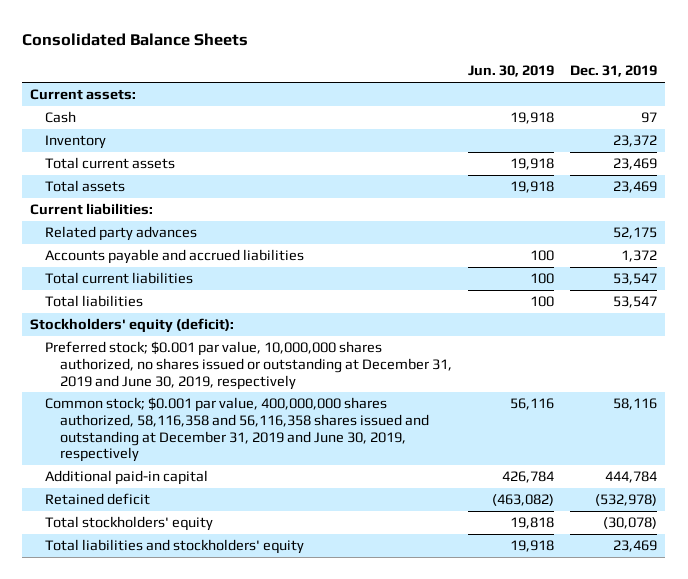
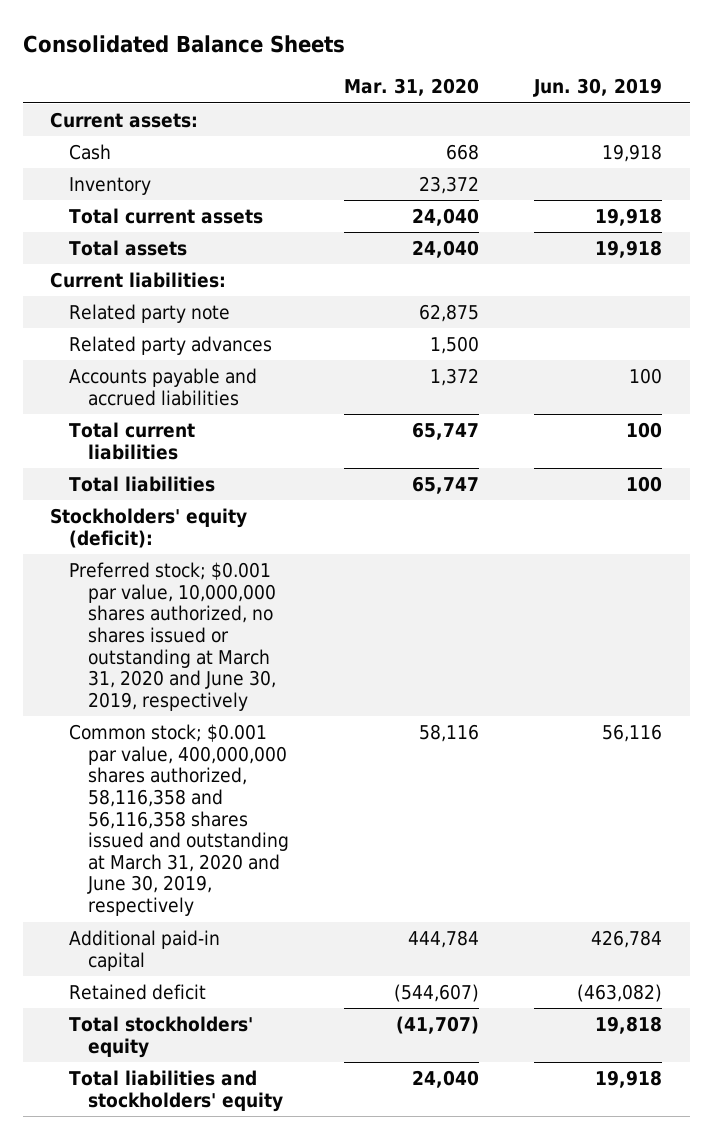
- | Jun. 30, 2019 | Dec. 31, 2019
+ | Mar. 31, 2020 | Jun. 30, 2019
+ Related party note | 62,875 |
- Preferred stock; $0.001 par value, 10,000,000 shares authorized, no shares issued or outstanding at December 31, 2019 and June 30, 2019, respectively
- Common stock; $0.001 par value, 400,000,000 shares authorized, 58,116,358 and 56,116,358 shares issued and outstanding at December 31, 2019 and June 30, 2019, respectively | 56,116 | 58,116
+ Preferred stock; $0.001 par value, 10,000,000 shares authorized, no shares issued or outstanding at March 31, 2020 and June 30, 2019, respectively
+ Common stock; $0.001 par value, 400,000,000 shares authorized, 58,116,358 and 56,116,358 shares issued and outstanding at March 31, 2020 and June 30, 2019, respectively | 58,116 | 56,116

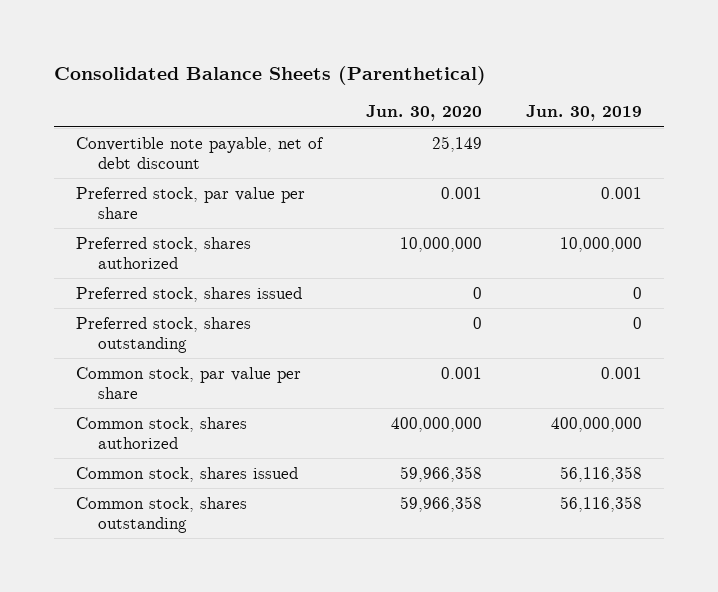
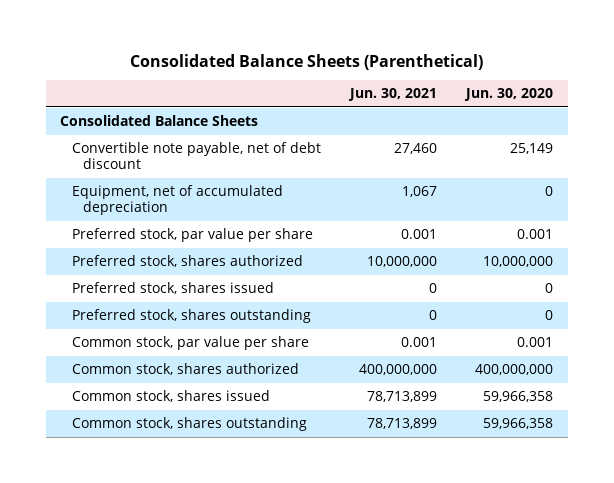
- | Jun. 30, 2020 | Jun. 30, 2019
+ | Jun. 30, 2021 | Jun. 30, 2020
+ Consolidated Balance Sheets
+ Equipment, net of accumulated depreciation | 1,067 | 0

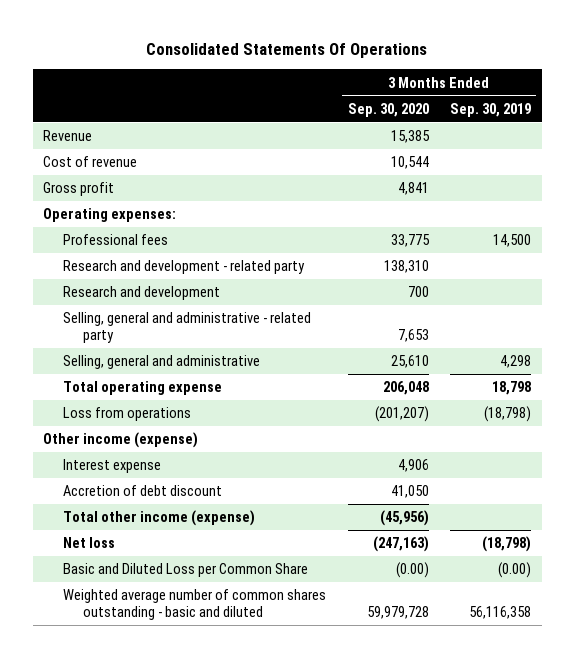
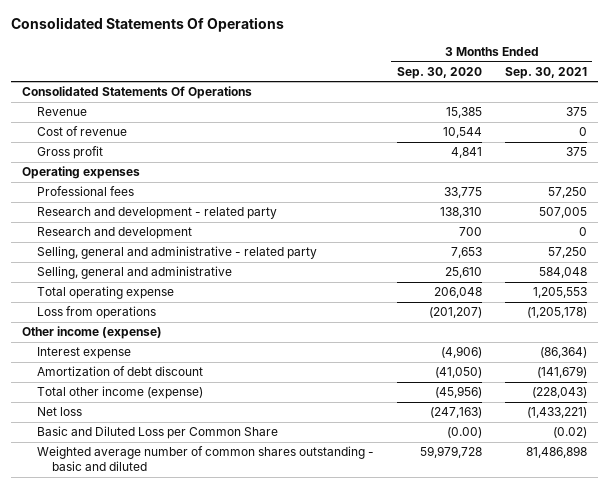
- | 3 Months Ended Sep. 30, 2020 | 3 Months Ended Sep. 30, 2019
+ | 3 Months Ended Sep. 30, 2020 | 3 Months Ended Sep. 30, 2021
+ Consolidated Statements Of Operations
- Operating expenses:
+ Operating expenses
- Interest expense | 4,906 |
- Accretion of debt discount | 41,050 |
+ Interest expense | (4,906) | (86,364)
+ Amortization of debt discount | (41,050) | (141,679)

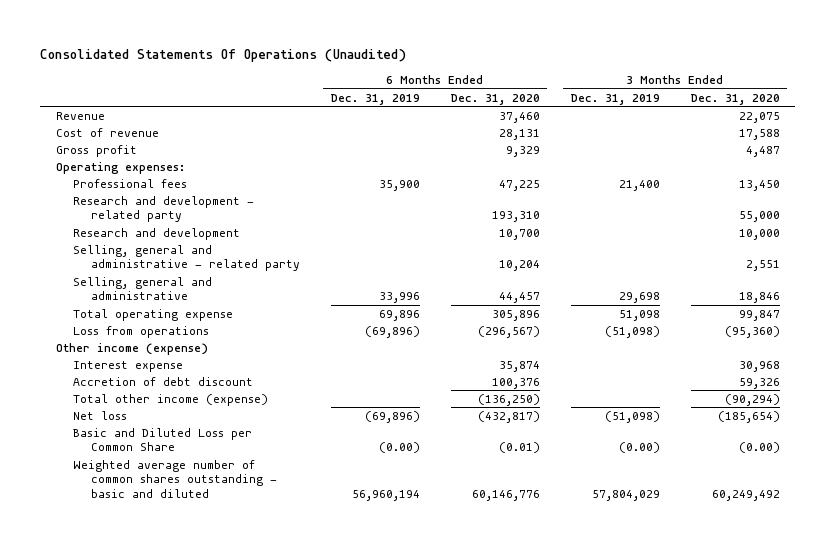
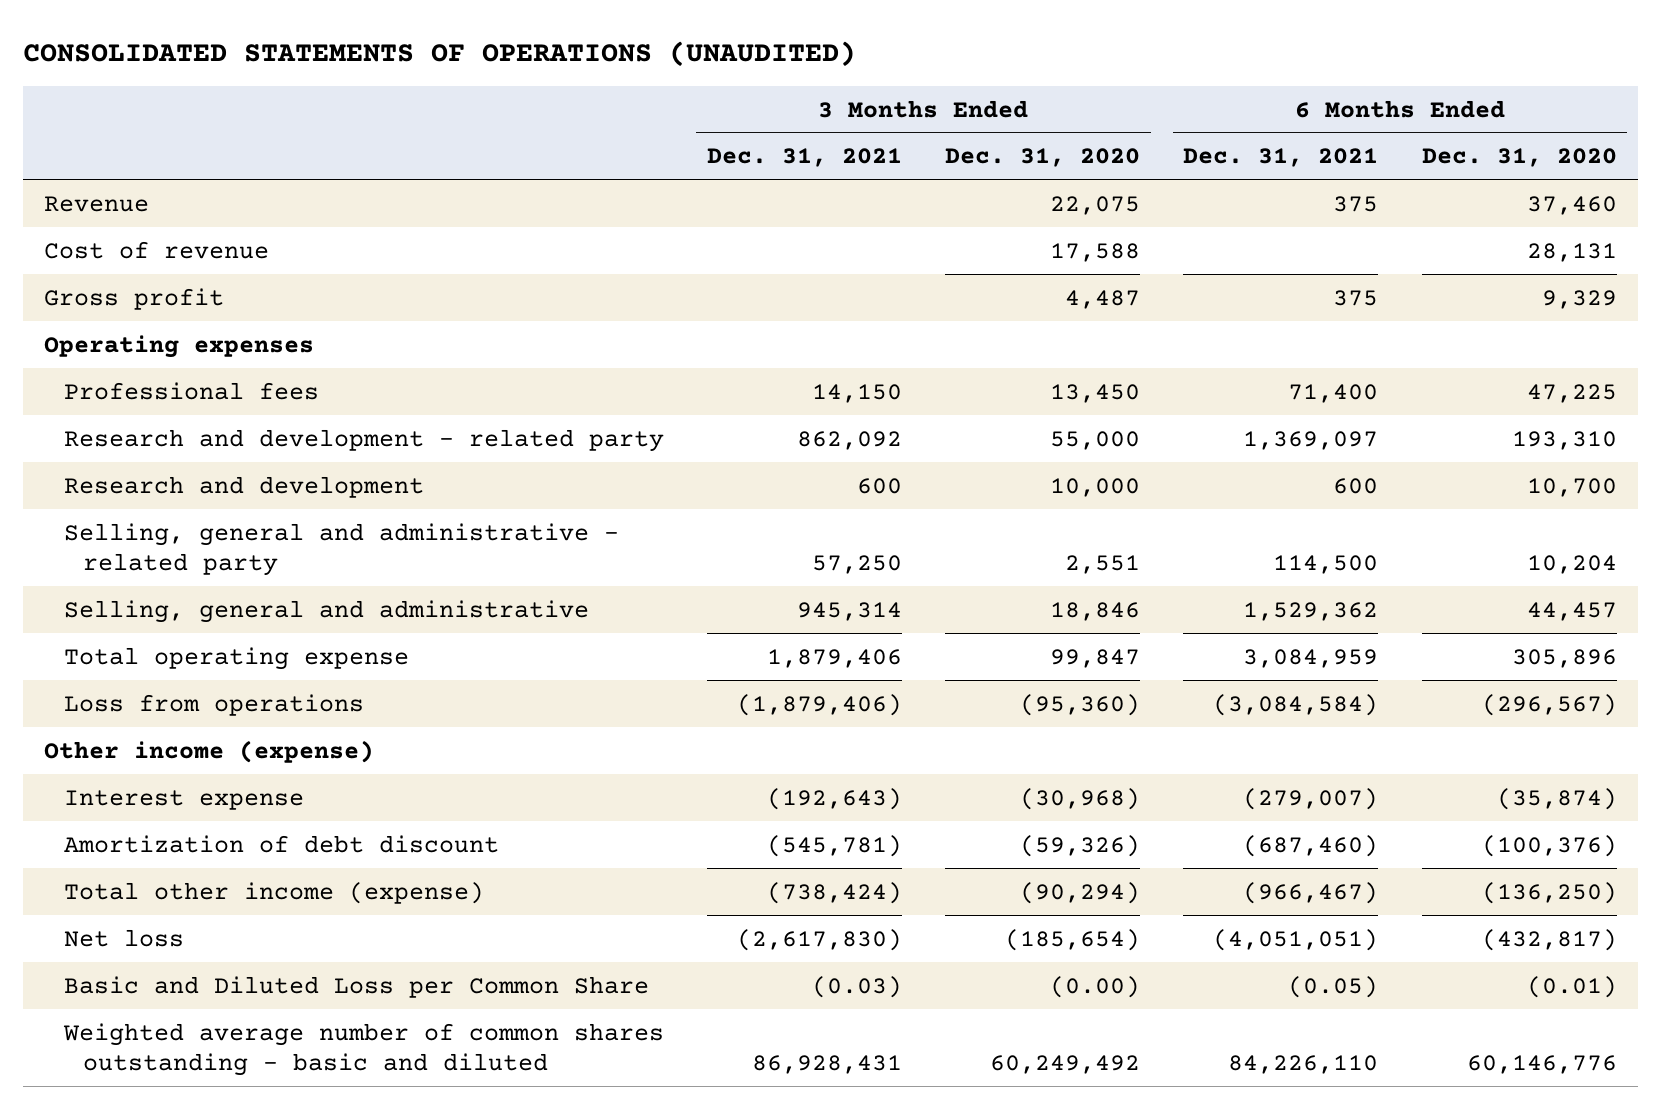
- Consolidated Statements Of Operations (Unaudited)
+ CONSOLIDATED STATEMENTS OF OPERATIONS (UNAUDITED)
- | 6 Months Ended Dec. 31, 2019 | 6 Months Ended Dec. 31, 2020 | 3 Months Ended Dec. 31, 2019 | 3 Months Ended Dec. 31, 2020
+ | 3 Months Ended Dec. 31, 2021 | 3 Months Ended Dec. 31, 2020 | 6 Months Ended Dec. 31, 2021 | 6 Months Ended Dec. 31, 2020
- Operating expenses:
+ Operating expenses
- Interest expense | | 35,874 | | 30,968
- Accretion of debt discount | | 100,376 | | 59,326
+ Interest expense | (192,643) | (30,968) | (279,007) | (35,874)
+ Amortization of debt discount | (545,781) | (59,326) | (687,460) | (100,376)

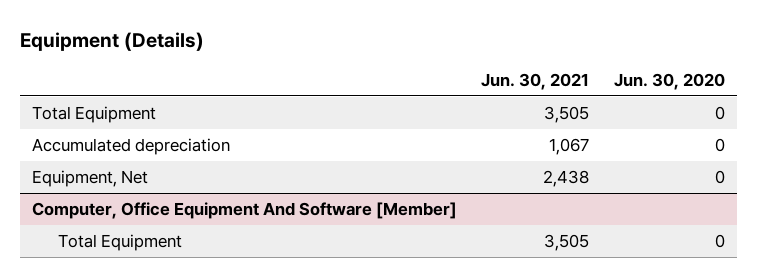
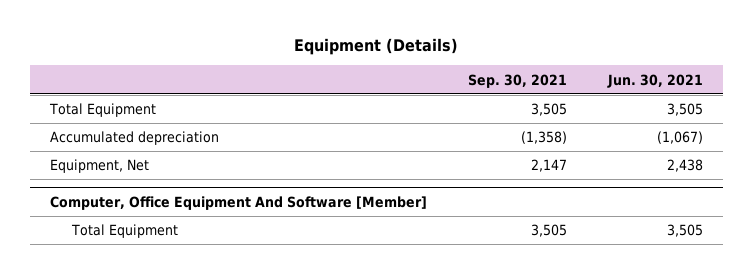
- | Jun. 30, 2021 | Jun. 30, 2020
+ | Sep. 30, 2021 | Jun. 30, 2021
- Accumulated depreciation | 1,067 | 0
+ Accumulated depreciation | (1,358) | (1,067)

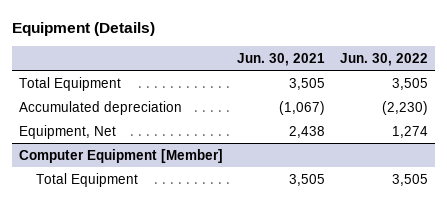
- | Sep. 30, 2021 | Jun. 30, 2021
+ | Jun. 30, 2021 | Jun. 30, 2022
- Computer, Office Equipment And Software [Member]
+ Computer Equipment [Member]

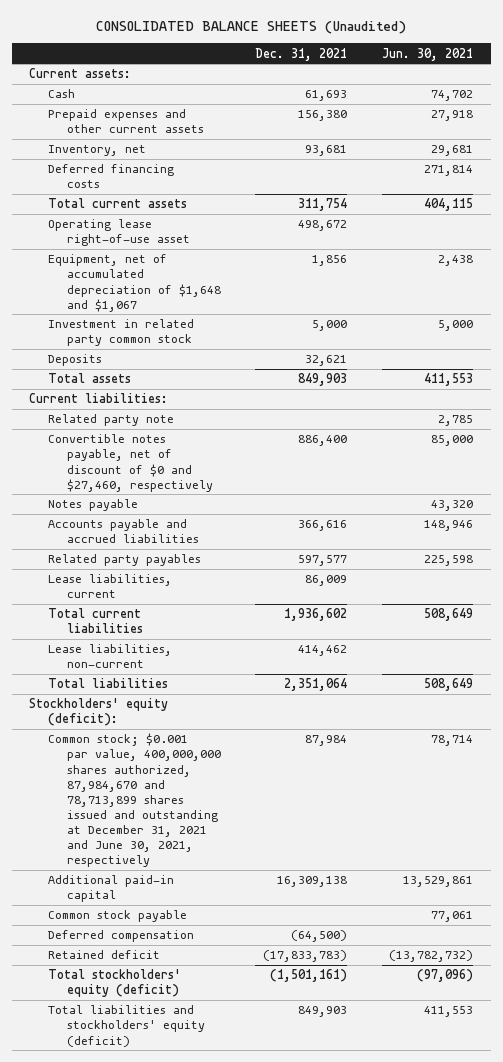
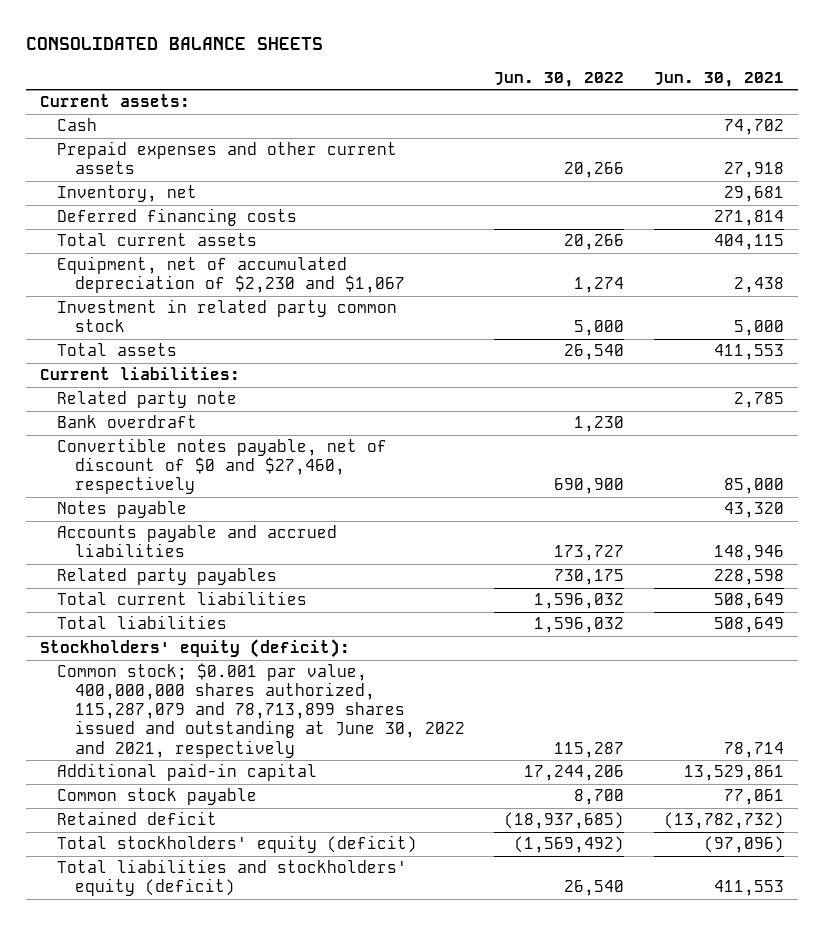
- CONSOLIDATED BALANCE SHEETS (Unaudited)
+ CONSOLIDATED BALANCE SHEETS
- | Dec. 31, 2021 | Jun. 30, 2021
+ | Jun. 30, 2022 | Jun. 30, 2021
- Operating lease right-of-use asset | 498,672 |
- Equipment, net of accumulated depreciation of $1,648 and $1,067 | 1,856 | 2,438
+ Equipment, net of accumulated depreciation of $2,230 and $1,067 | 1,274 | 2,438
- Deposits | 32,621 |
+ Bank overdraft | 1,230 |
- Related party payables | 597,577 | 225,598
- Lease liabilities, current | 86,009 |
+ Related party payables | 730,175 | 228,598
- Lease liabilities, non-current | 414,462 |
- Common stock; $0.001 par value, 400,000,000 shares authorized, 87,984,670 and 78,713,899 shares issued and outstanding at December 31, 2021 and June 30, 2021, respectively | 87,984 | 78,714
+ Common stock; $0.001 par value, 400,000,000 shares authorized, 115,287,079 and 78,713,899 shares issued and outstanding at June 30, 2022 and 2021, respectively | 115,287 | 78,714
- Deferred compensation | (64,500) |

